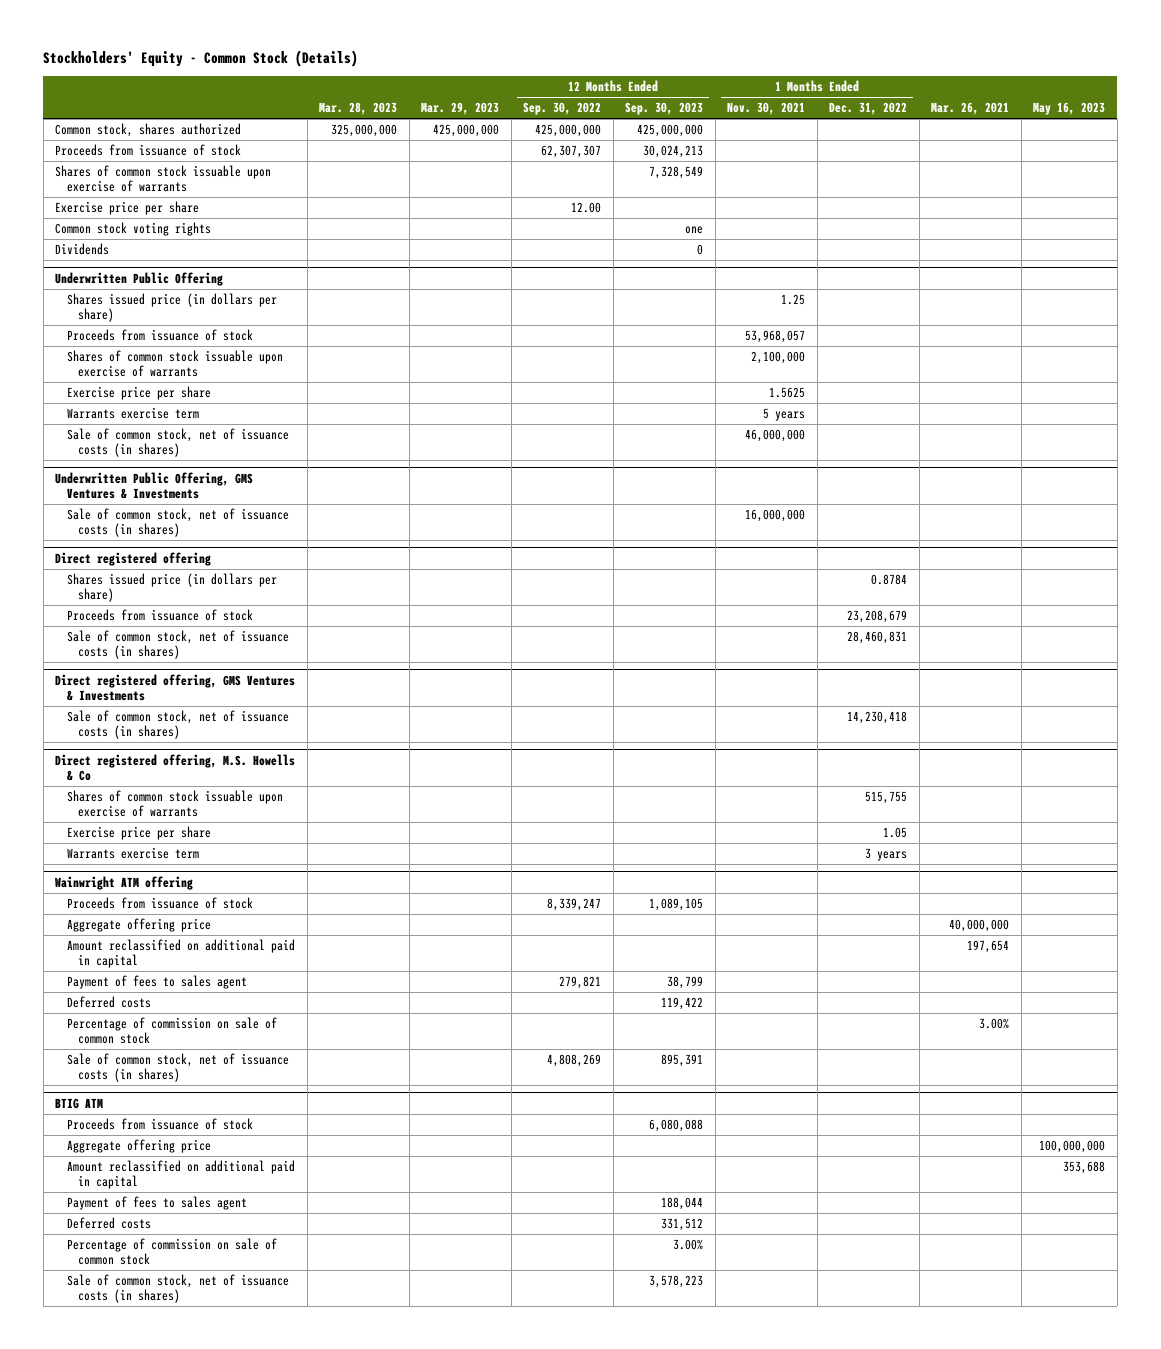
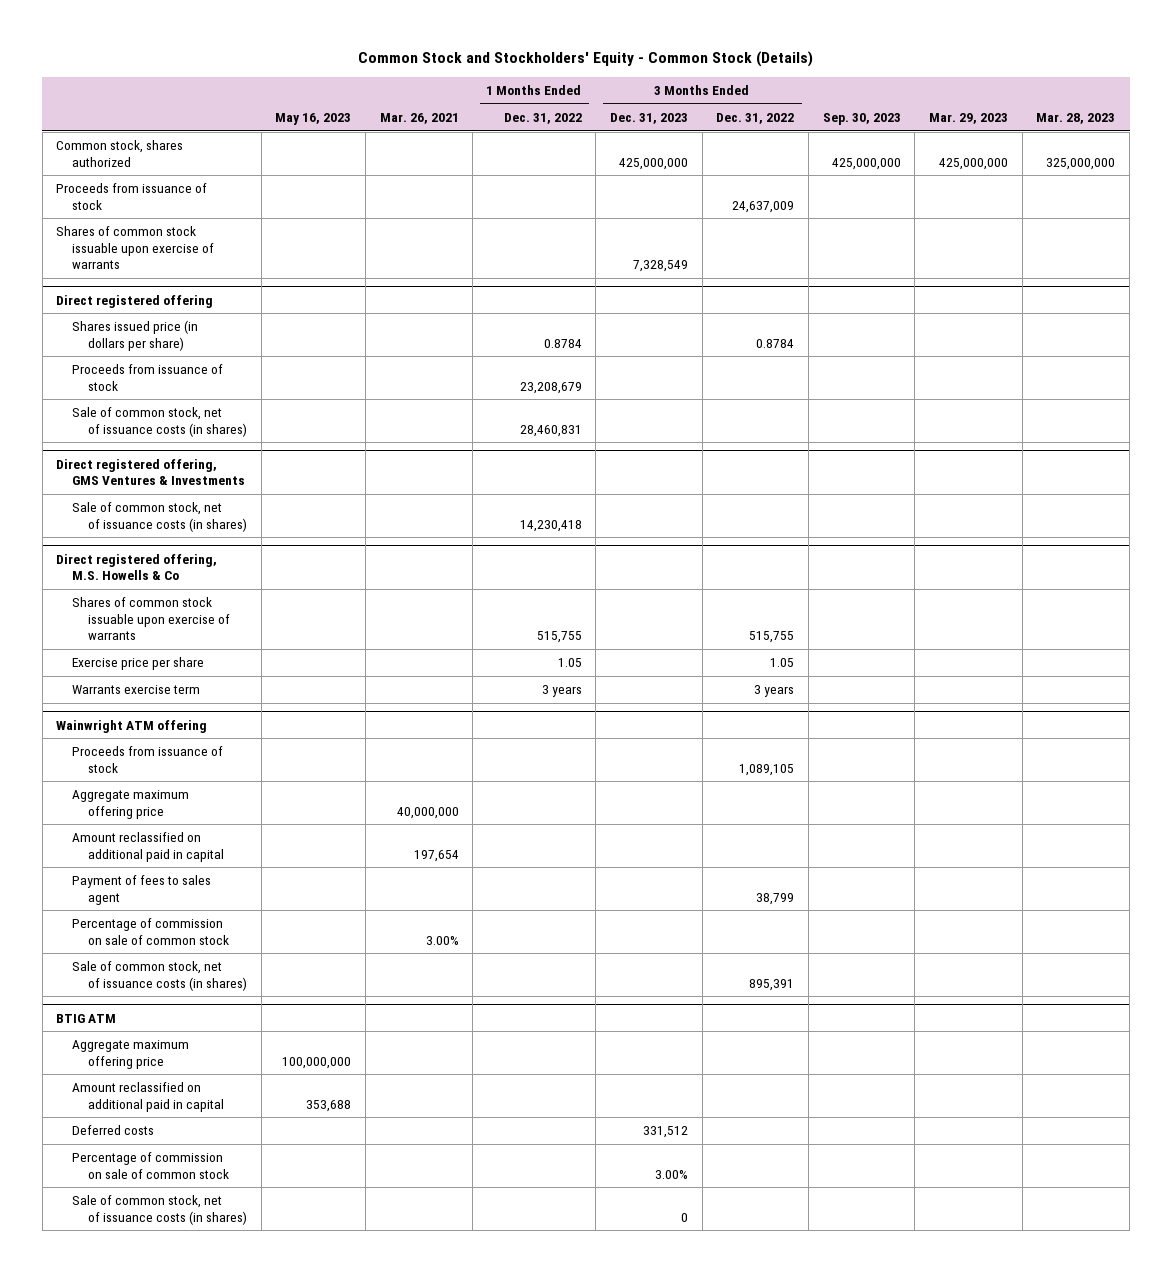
- Stockholders' Equity - Common Stock (Details)
+ Common Stock and Stockholders' Equity - Common Stock (Details)
- | Mar. 28, 2023 | Mar. 29, 2023 | 12 Months Ended Sep. 30, 2022 | 12 Months Ended Sep. 30, 2023 | 1 Months Ended Nov. 30, 2021 | 1 Months Ended Dec. 31, 2022 | Mar. 26, 2021 | May 16, 2023
+ | May 16, 2023 | Mar. 26, 2021 | 1 Months Ended Dec. 31, 2022 | 3 Months Ended Dec. 31, 2023 | 3 Months Ended Dec. 31, 2022 | Sep. 30, 2023 | Mar. 29, 2023 | Mar. 28, 2023
- Exercise price per share | | | 12.00 | | | | |
- Common stock voting rights | | | | one | | | |
- Dividends | | | | 0 | | | |
- Underwritten Public Offering
- Shares issued price (in dollars per share) | | | | | 1.25 | | |
- Proceeds from issuance of stock | | | | | 53,968,057 | | |
- Shares of common stock issuable upon exercise of warrants | | | | | 2,100,000 | | |
- Exercise price per share | | | | | 1.5625 | | |
- Warrants exercise term | | | | | 5 years | | |
- Sale of common stock, net of issuance costs (in shares) | | | | | 46,000,000 | | |
- Underwritten Public Offering, GMS Ventures & Investments
- Sale of common stock, net of issuance costs (in shares) | | | | | 16,000,000 | | |
@ Wainwright ATM offering
- Aggregate offering price | | | | | | | 40,000,000 |
+ Aggregate maximum offering price | | 40,000,000 | | | | | |
- Deferred costs | | | | 119,422 | | | |
@ BTIG ATM
- Proceeds from issuance of stock | | | | 6,080,088 | | | |
- Aggregate offering price | | | | | | | | 100,000,000
+ Aggregate maximum offering price | 100,000,000 | | | | | | |
- Payment of fees to sales agent | | | | 188,044 | | | |

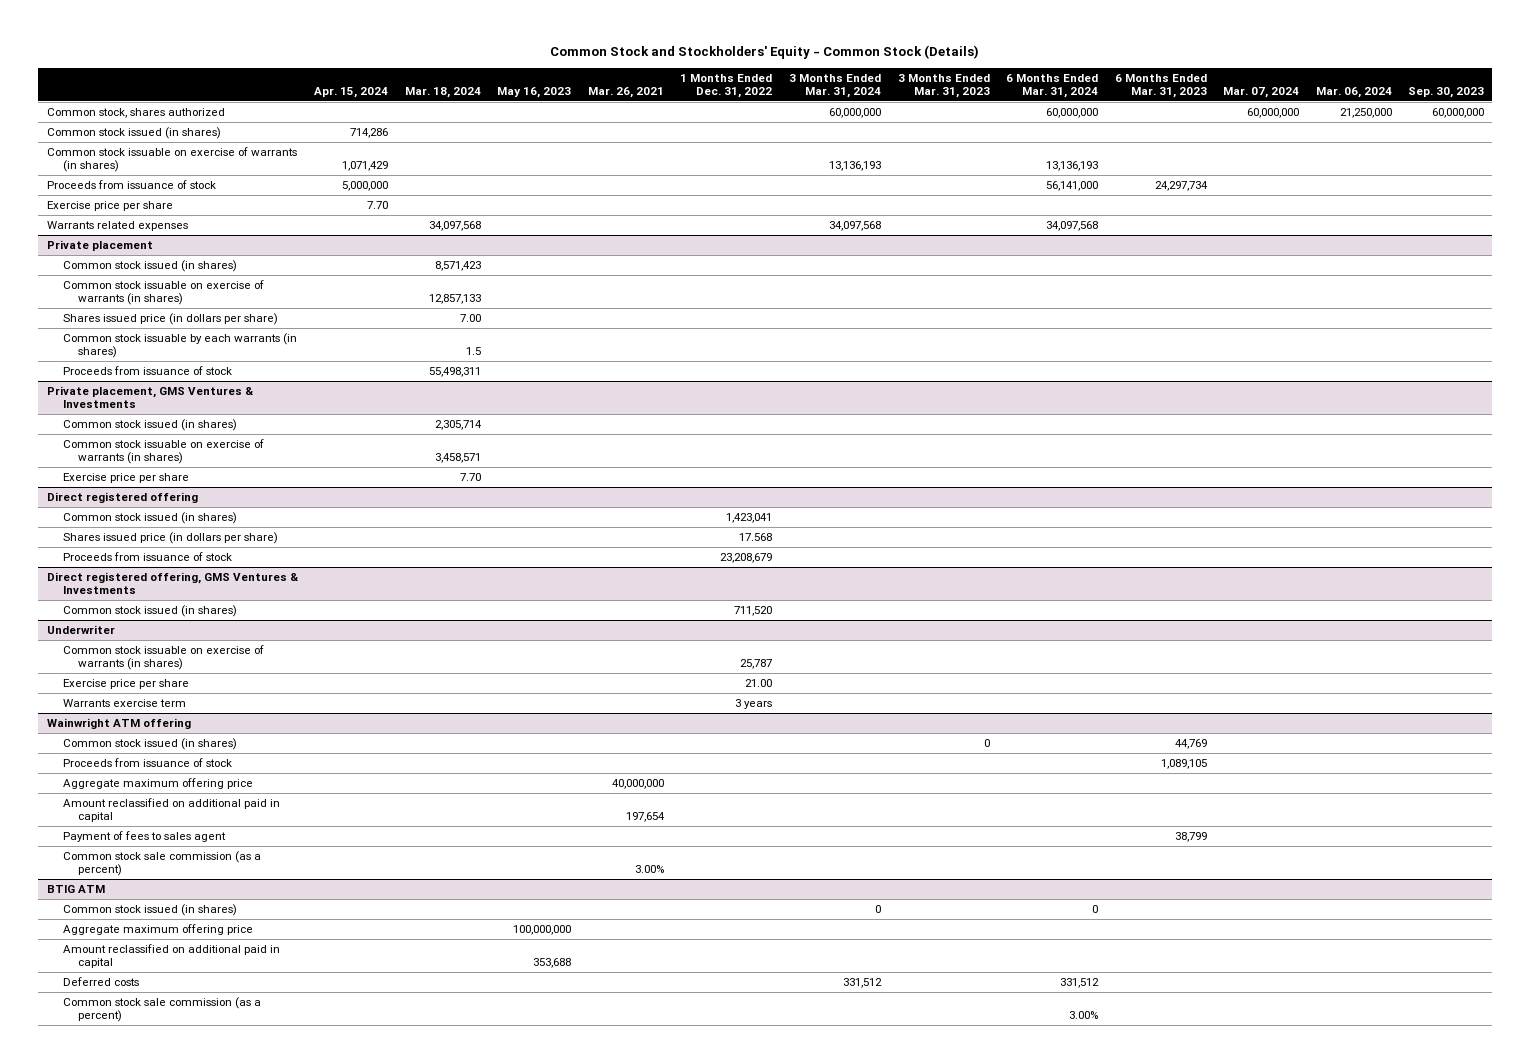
- | May 16, 2023 | Mar. 26, 2021 | 1 Months Ended Dec. 31, 2022 | 3 Months Ended Dec. 31, 2023 | 3 Months Ended Dec. 31, 2022 | Sep. 30, 2023 | Mar. 29, 2023 | Mar. 28, 2023
+ | Apr. 15, 2024 | Mar. 18, 2024 | May 16, 2023 | Mar. 26, 2021 | 1 Months Ended Dec. 31, 2022 | 3 Months Ended Mar. 31, 2024 | 3 Months Ended Mar. 31, 2023 | 6 Months Ended Mar. 31, 2024 | 6 Months Ended Mar. 31, 2023 | Mar. 07, 2024 | Mar. 06, 2024 | Sep. 30, 2023
- Common stock, shares authorized | | | | 425,000,000 | | 425,000,000 | 425,000,000 | 325,000,000
+ Common stock, shares authorized | | | | | | 60,000,000 | | 60,000,000 | | 60,000,000 | 21,250,000 | 60,000,000
+ Common stock issued (in shares) | 714,286 | | | | | | | | | | |
+ Common stock issuable on exercise of warrants (in shares) | 1,071,429 | | | | | 13,136,193 | | 13,136,193 | | | |
- Shares of common stock issuable upon exercise of warrants | | | | 7,328,549 | | | |
+ Exercise price per share | 7.70 | | | | | | | | | | |
+ Warrants related expenses | | 34,097,568 | | | | 34,097,568 | | 34,097,568 | | | |
+ Private placement
+ Common stock issued (in shares) | | 8,571,423 | | | | | | | | | |
+ Common stock issuable on exercise of warrants (in shares) | | 12,857,133 | | | | | | | | | |
+ Shares issued price (in dollars per share) | | 7.00 | | | | | | | | | |
+ Common stock issuable by each warrants (in shares) | | 1.5 | | | | | | | | | |
+ Proceeds from issuance of stock | | 55,498,311 | | | | | | | | | |
+ Private placement, GMS Ventures & Investments
+ Common stock issued (in shares) | | 2,305,714 | | | | | | | | | |
+ Common stock issuable on exercise of warrants (in shares) | | 3,458,571 | | | | | | | | | |
+ Exercise price per share | | 7.70 | | | | | | | | | |
@ Direct registered offering
- Shares issued price (in dollars per share) | | | 0.8784 | | 0.8784 | | |
+ Common stock issued (in shares) | | | | | 1,423,041 | | | | | | |
+ Shares issued price (in dollars per share) | | | | | 17.568 | | | | | | |
- Sale of common stock, net of issuance costs (in shares) | | | 28,460,831 | | | | |
@ Direct registered offering, GMS Ventures & Investments
- Sale of common stock, net of issuance costs (in shares) | | | 14,230,418 | | | | |
- Direct registered offering, M.S. Howells & Co
- Shares of common stock issuable upon exercise of warrants | | | 515,755 | | 515,755 | | |
- Exercise price per share | | | 1.05 | | 1.05 | | |
@ Direct registered offering, GMS Ventures & Investments
+ Common stock issued (in shares) | | | | | 711,520 | | | | | | |
+ Underwriter
+ Common stock issuable on exercise of warrants (in shares) | | | | | 25,787 | | | | | | |
+ Exercise price per share | | | | | 21.00 | | | | | | |
@ Wainwright ATM offering
+ Common stock issued (in shares) | | | | | | | 0 | | 44,769 | | |
- Percentage of commission on sale of common stock | | 3.00% | | | | | |
- Sale of common stock, net of issuance costs (in shares) | | | | | 895,391 | | |
+ Common stock sale commission (as a percent) | | | | 3.00% | | | | | | | |
@ BTIG ATM
+ Common stock issued (in shares) | | | | | | 0 | | 0 | | | |
- Percentage of commission on sale of common stock | | | | 3.00% | | | |
- Sale of common stock, net of issuance costs (in shares) | | | | 0 | | | |
+ Common stock sale commission (as a percent) | | | | | | | | 3.00% | | | |

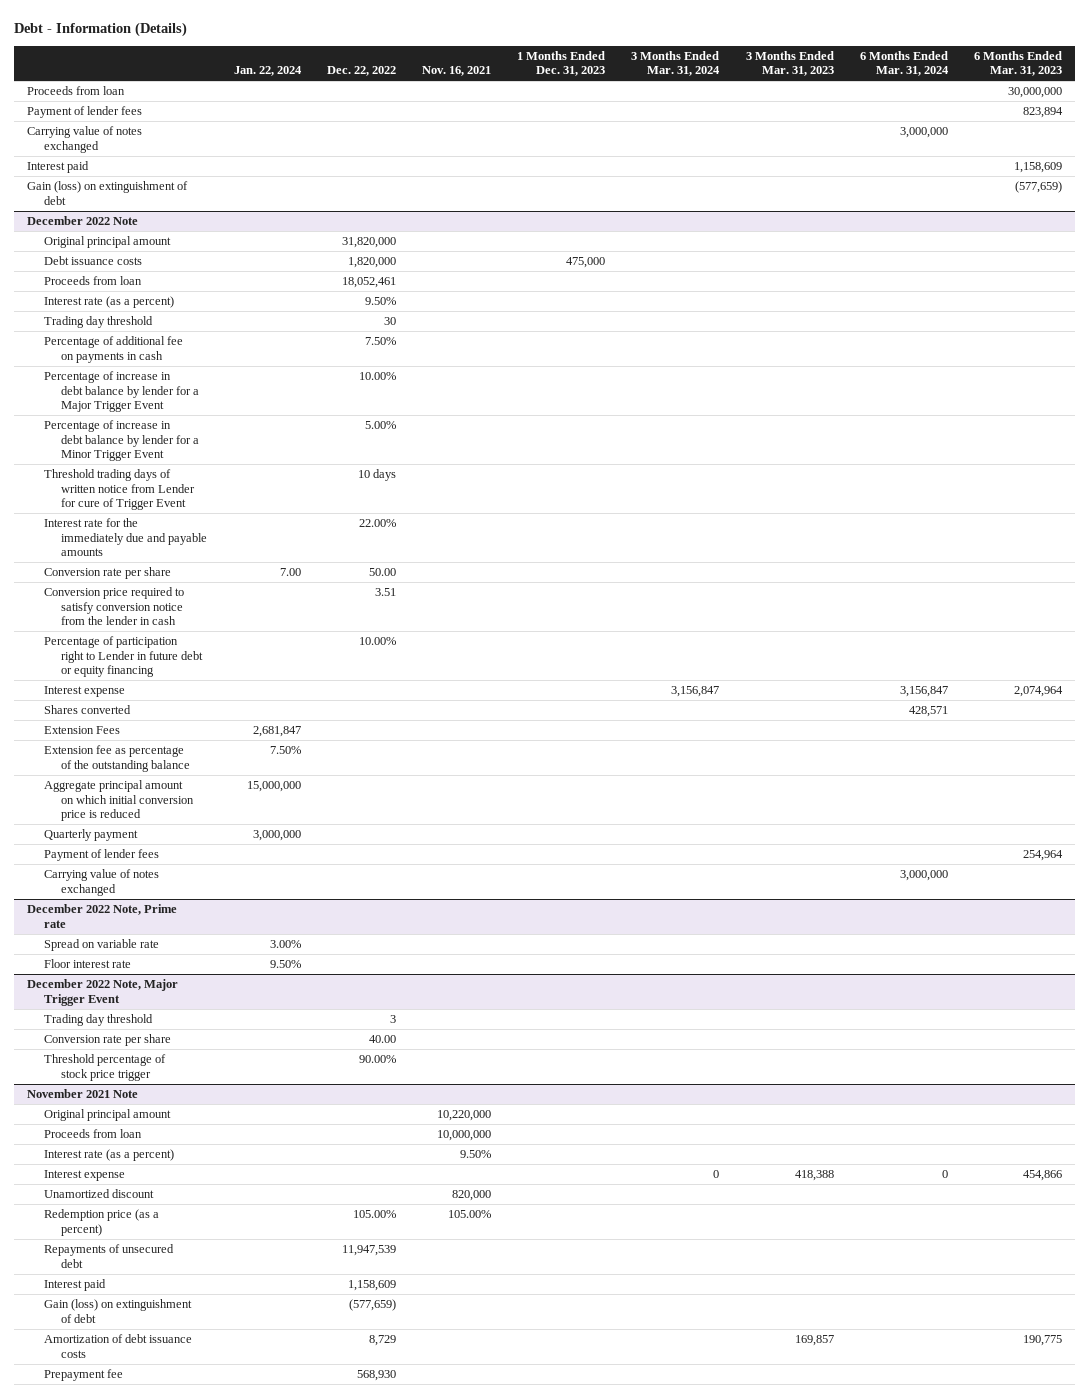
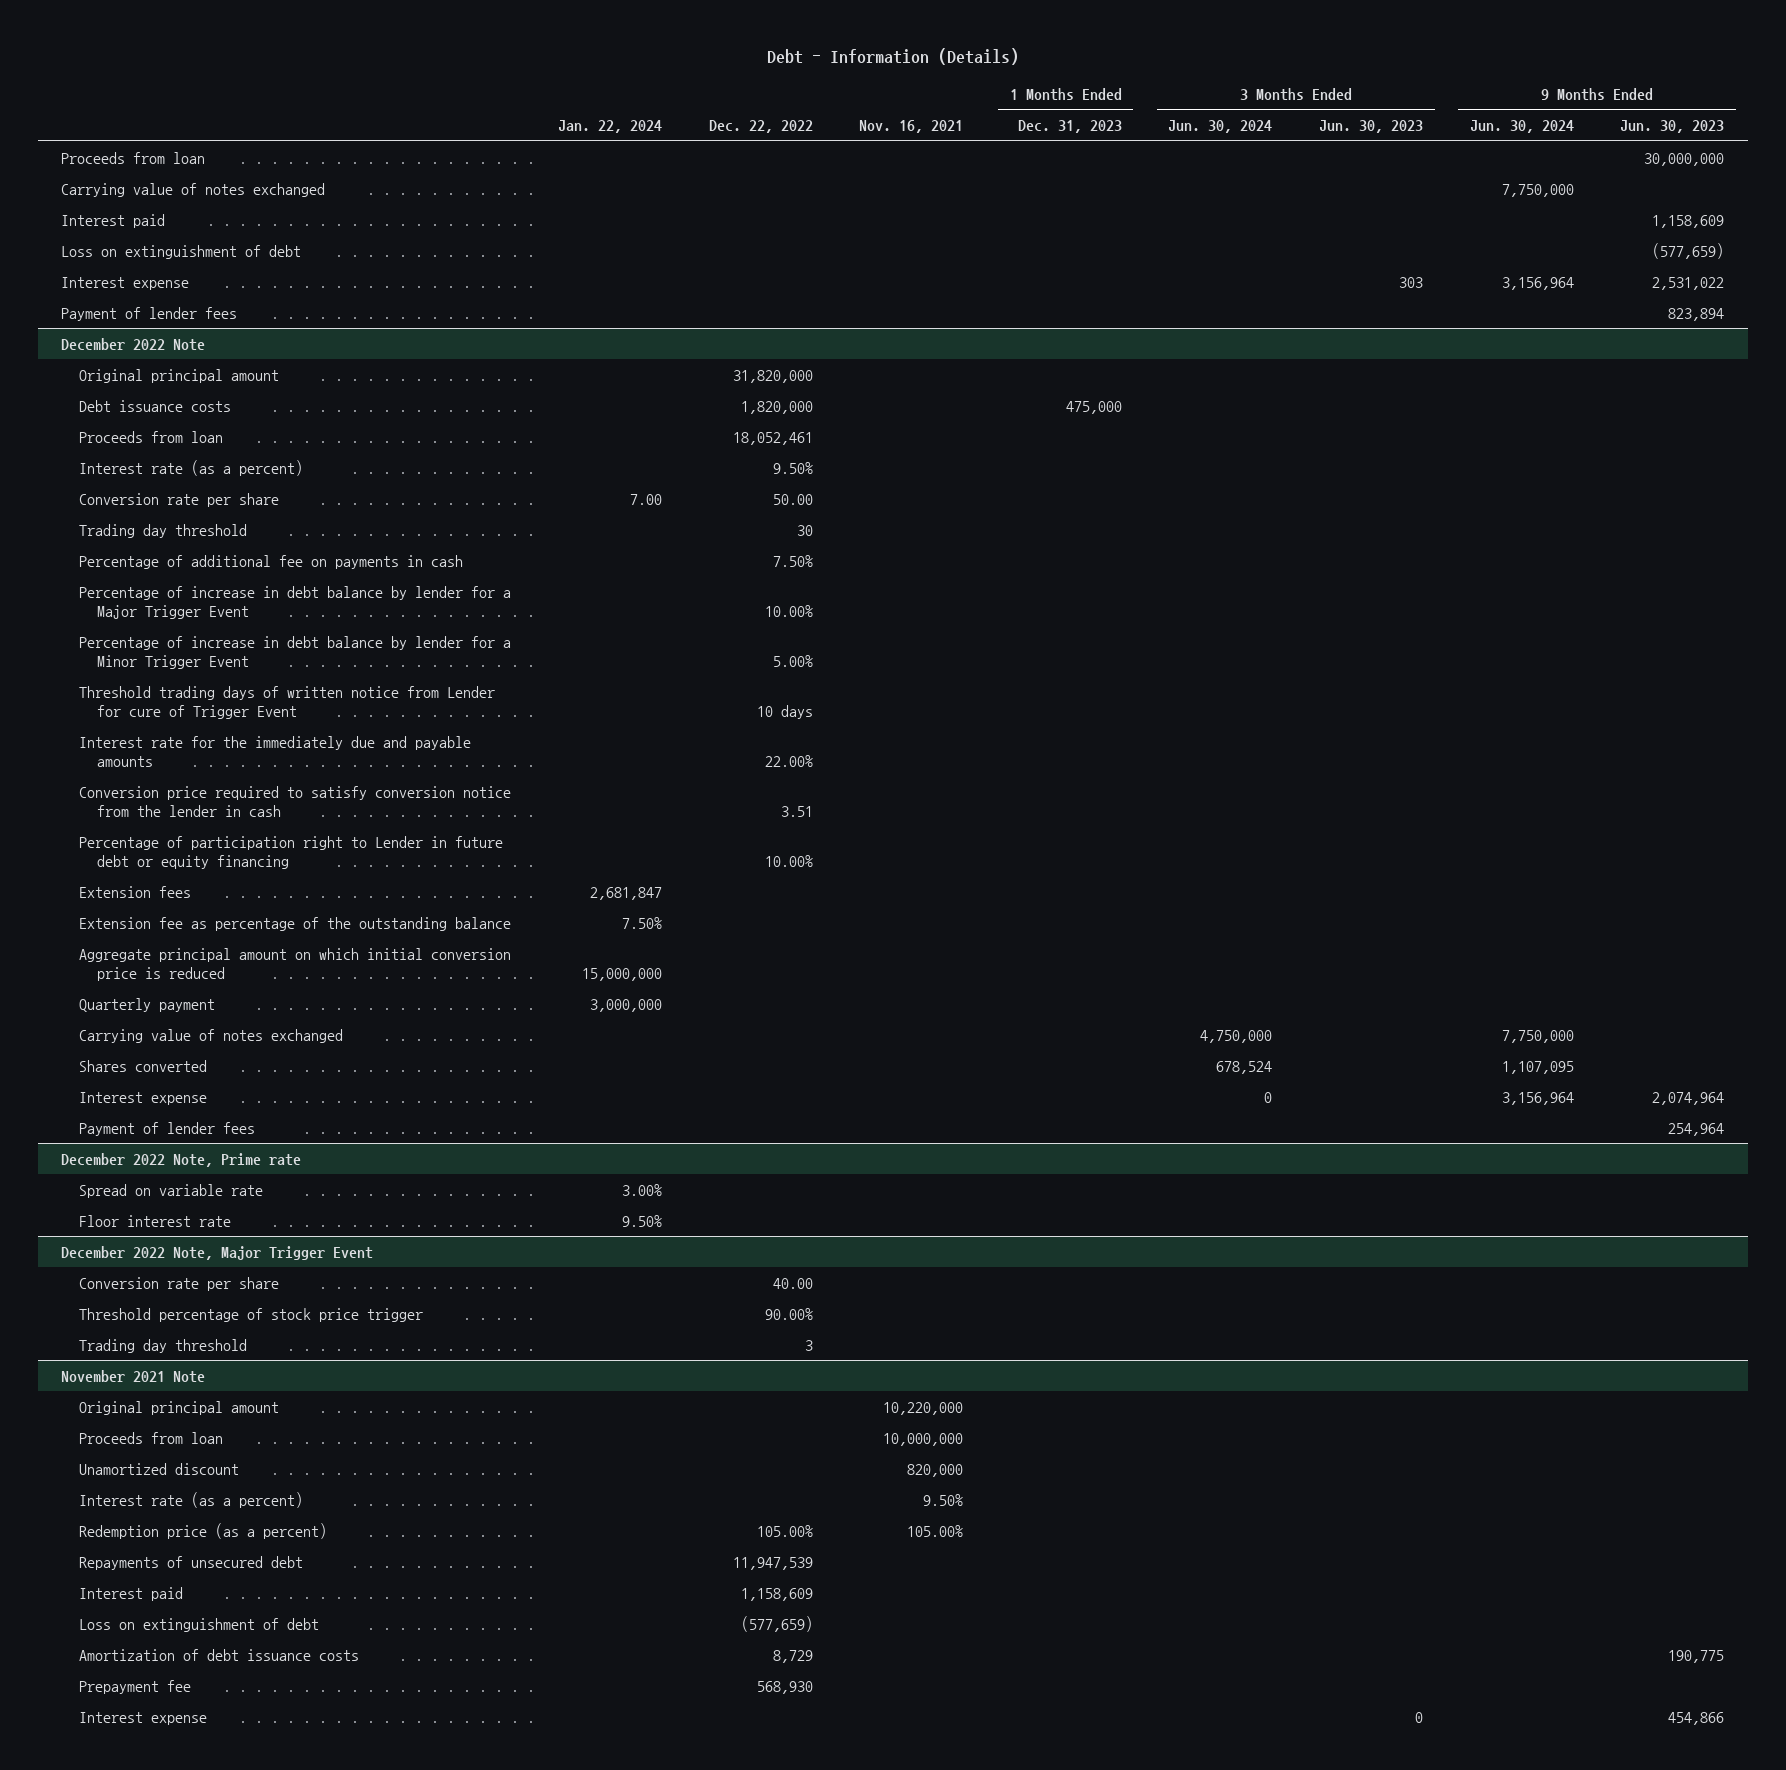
- | Jan. 22, 2024 | Dec. 22, 2022 | Nov. 16, 2021 | 1 Months Ended Dec. 31, 2023 | 3 Months Ended Mar. 31, 2024 | 3 Months Ended Mar. 31, 2023 | 6 Months Ended Mar. 31, 2024 | 6 Months Ended Mar. 31, 2023
+ | Jan. 22, 2024 | Dec. 22, 2022 | Nov. 16, 2021 | 1 Months Ended Dec. 31, 2023 | 3 Months Ended Jun. 30, 2024 | 3 Months Ended Jun. 30, 2023 | 9 Months Ended Jun. 30, 2024 | 9 Months Ended Jun. 30, 2023
- Gain (loss) on extinguishment of debt | | | | | | | | (577,659)
+ Loss on extinguishment of debt | | | | | | | | (577,659)
+ Interest expense | | | | | | 303 | 3,156,964 | 2,531,022
moved down: Payment of lender fees | | | | | | | | 823,894
@ December 2022 Note
moved up: Conversion rate per share | 7.00 | 50.00 | | | | | |
- Extension Fees | 2,681,847 | | | | | | |
+ Extension fees | 2,681,847 | | | | | | |
moved down: Shares converted | | | | | 678,524 | | 1,107,095 |
moved down: Interest expense | | | | | 0 | | 3,156,964 | 2,074,964
moved down: Payment of lender fees | | | | | | | | 254,964
@ December 2022 Note, Major Trigger Event
moved down: Trading day threshold | | 3 | | | | | |
@ November 2021 Note
moved down: Interest rate (as a percent) | | | 9.50% | | | | |
- Gain (loss) on extinguishment of debt | | (577,659) | | | | | |
+ Loss on extinguishment of debt | | (577,659) | | | | | |
moved down: Interest expense | | | | | | 0 | | 454,866

